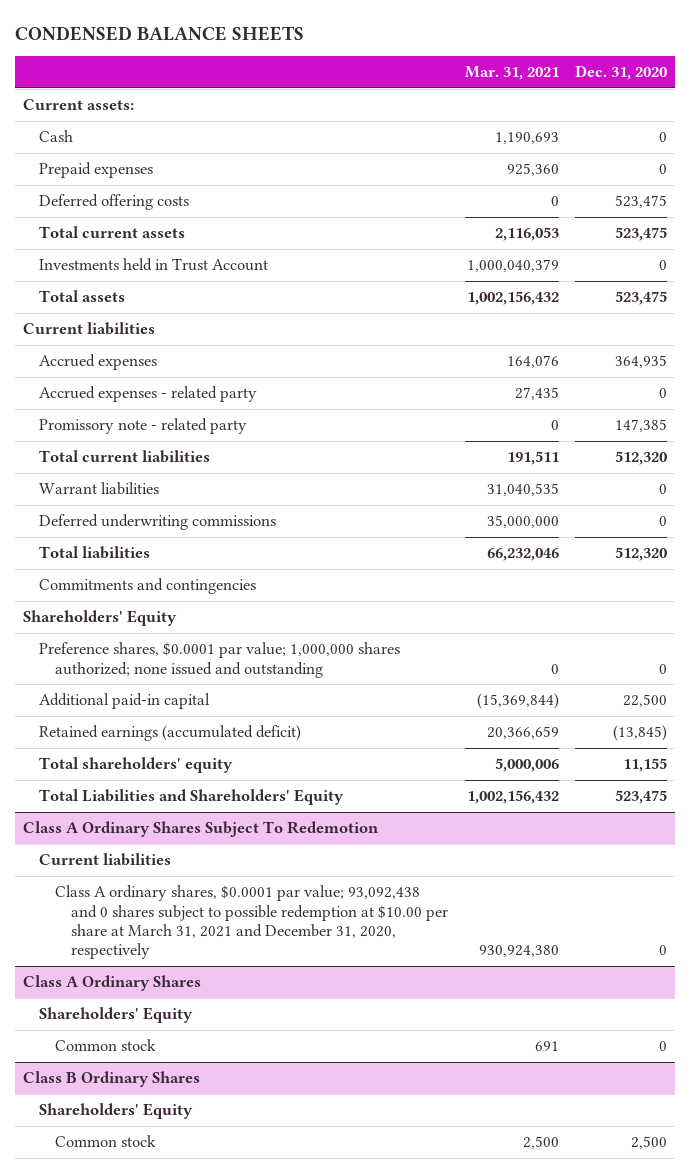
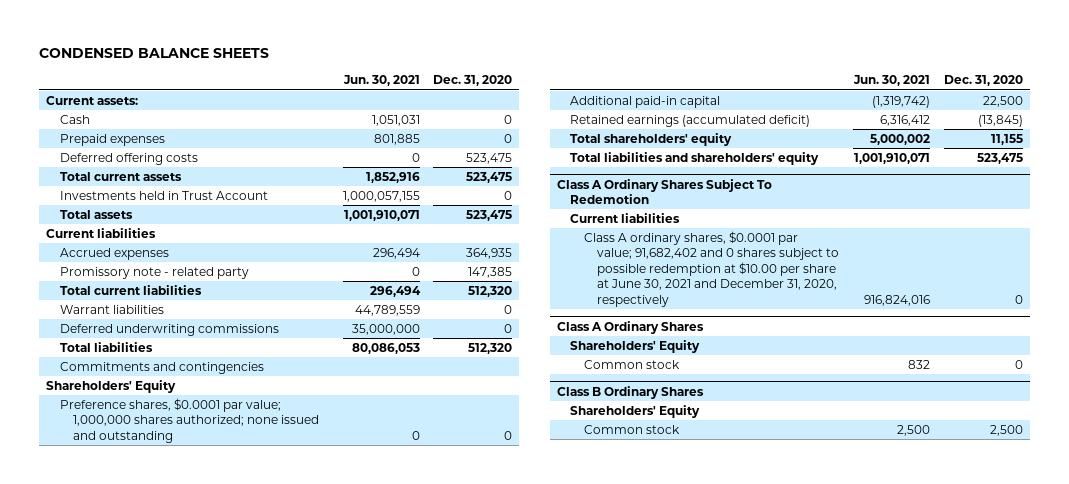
- | Mar. 31, 2021 | Dec. 31, 2020
+ | Jun. 30, 2021 | Dec. 31, 2020
- Accrued expenses - related party | 27,435 | 0
- Total Liabilities and Shareholders' Equity | 1,002,156,432 | 523,475
+ Total liabilities and shareholders' equity | 1,001,910,071 | 523,475
@ Class A Ordinary Shares Subject To Redemotion
- Class A ordinary shares, $0.0001 par value; 93,092,438 and 0 shares subject to possible redemption at $10.00 per share at March 31, 2021 and December 31, 2020, respectively | 930,924,380 | 0
+ Class A ordinary shares, $0.0001 par value; 91,682,402 and 0 shares subject to possible redemption at $10.00 per share at June 30, 2021 and December 31, 2020, respectively | 916,824,016 | 0

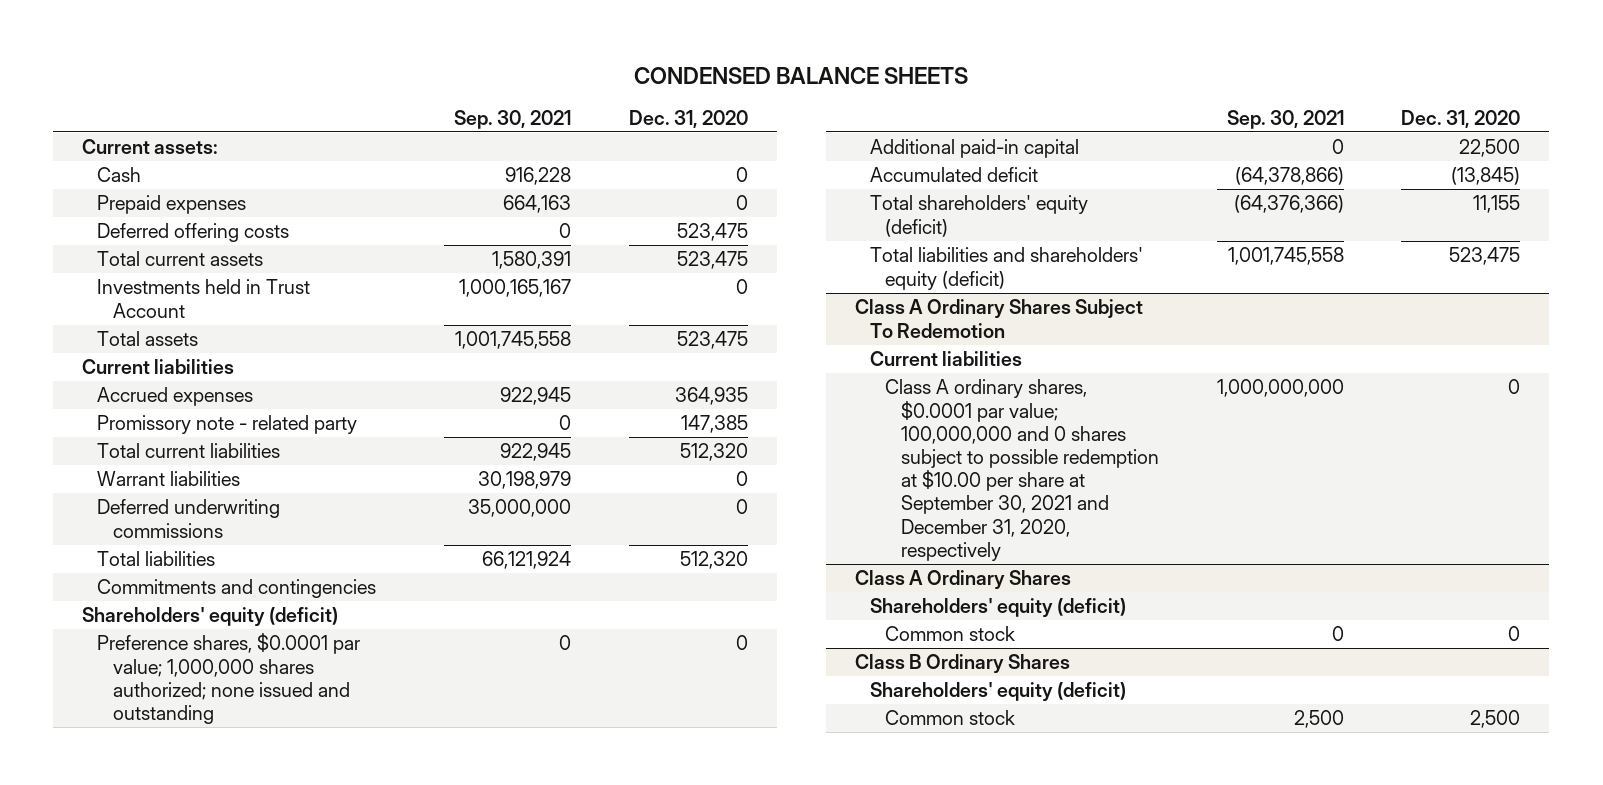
- | Jun. 30, 2021 | Dec. 31, 2020
+ | Sep. 30, 2021 | Dec. 31, 2020
- Shareholders' Equity
+ Shareholders' equity (deficit)
- Retained earnings (accumulated deficit) | 6,316,412 | (13,845)
- Total shareholders' equity | 5,000,002 | 11,155
- Total liabilities and shareholders' equity | 1,001,910,071 | 523,475
+ Accumulated deficit | (64,378,866) | (13,845)
+ Total shareholders' equity (deficit) | (64,376,366) | 11,155
+ Total liabilities and shareholders' equity (deficit) | 1,001,745,558 | 523,475
@ Class A Ordinary Shares Subject To Redemotion
- Class A ordinary shares, $0.0001 par value; 91,682,402 and 0 shares subject to possible redemption at $10.00 per share at June 30, 2021 and December 31, 2020, respectively | 916,824,016 | 0
+ Class A ordinary shares, $0.0001 par value; 100,000,000 and 0 shares subject to possible redemption at $10.00 per share at September 30, 2021 and December 31, 2020, respectively | 1,000,000,000 | 0
@ Class A Ordinary Shares
- Shareholders' Equity
+ Shareholders' equity (deficit)
@ Class B Ordinary Shares
- Shareholders' Equity
+ Shareholders' equity (deficit)

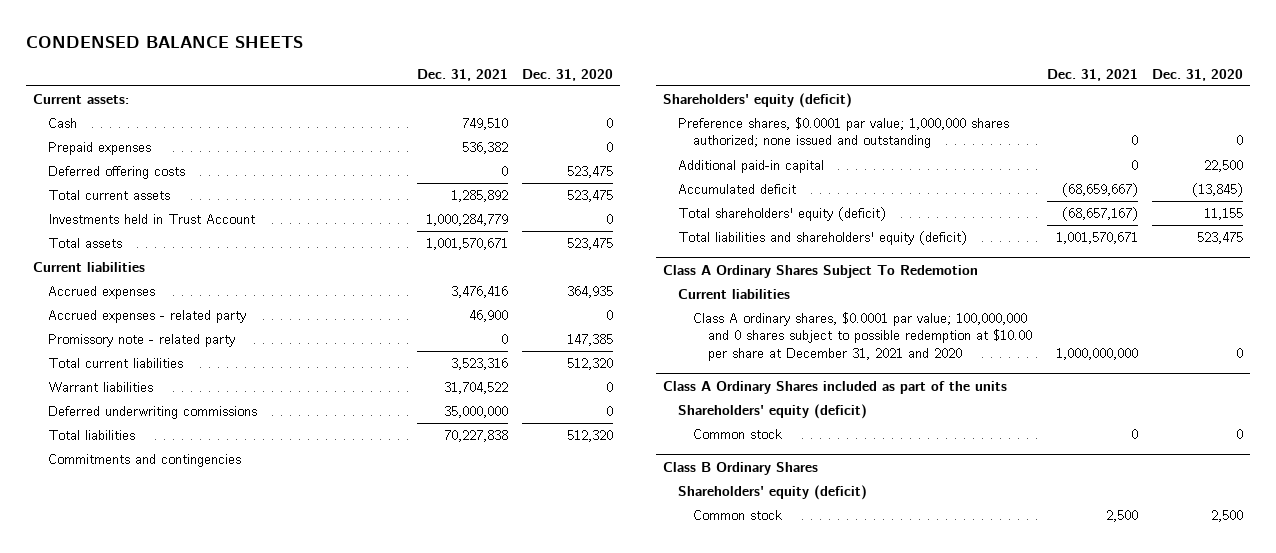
- | Sep. 30, 2021 | Dec. 31, 2020
+ | Dec. 31, 2021 | Dec. 31, 2020
+ Accrued expenses - related party | 46,900 | 0
@ Class A Ordinary Shares Subject To Redemotion
- Class A ordinary shares, $0.0001 par value; 100,000,000 and 0 shares subject to possible redemption at $10.00 per share at September 30, 2021 and December 31, 2020, respectively | 1,000,000,000 | 0
- Class A Ordinary Shares
@ Class A Ordinary Shares Subject To Redemotion
+ Class A ordinary shares, $0.0001 par value; 100,000,000 and 0 shares subject to possible redemption at $10.00 per share at December 31, 2021 and 2020 | 1,000,000,000 | 0
+ Class A Ordinary Shares included as part of the units

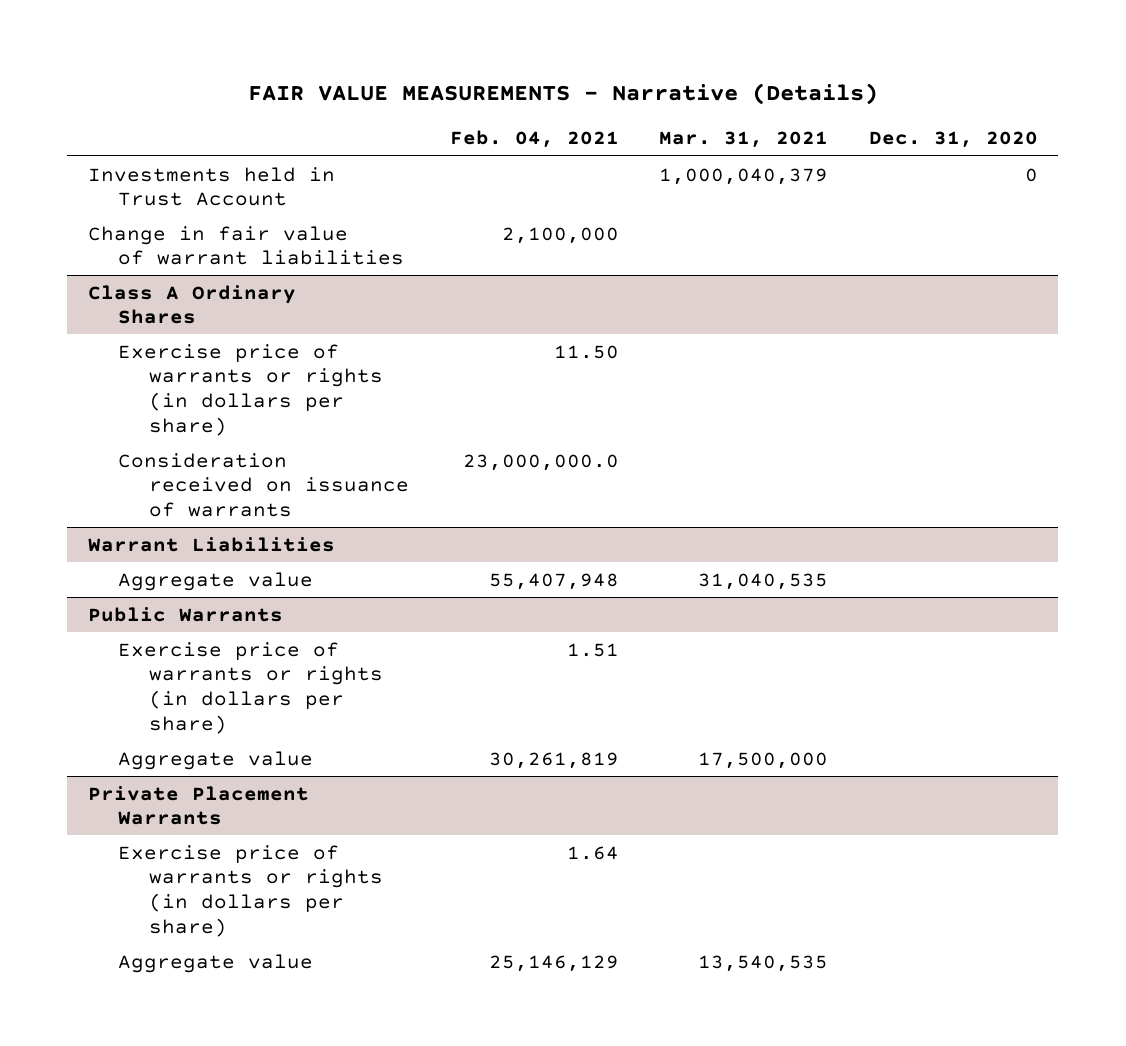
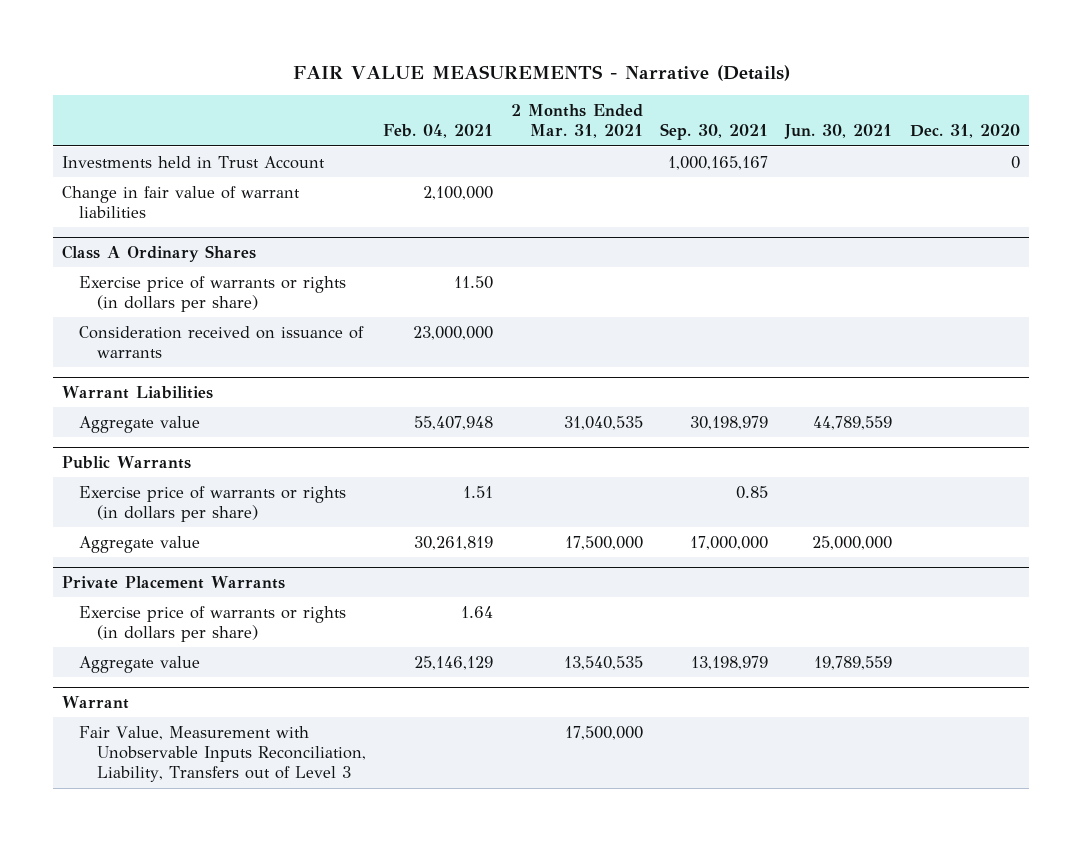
- | Feb. 04, 2021 | Mar. 31, 2021 | Dec. 31, 2020
+ | Feb. 04, 2021 | 2 Months Ended Mar. 31, 2021 | Sep. 30, 2021 | Jun. 30, 2021 | Dec. 31, 2020
@ Class A Ordinary Shares
- Consideration received on issuance of warrants | 23,000,000.0 | |
+ Consideration received on issuance of warrants | 23,000,000 | | | |
+ Warrant
+ Fair Value, Measurement with Unobservable Inputs Reconciliation, Liability, Transfers out of Level 3 | | 17,500,000 | | |

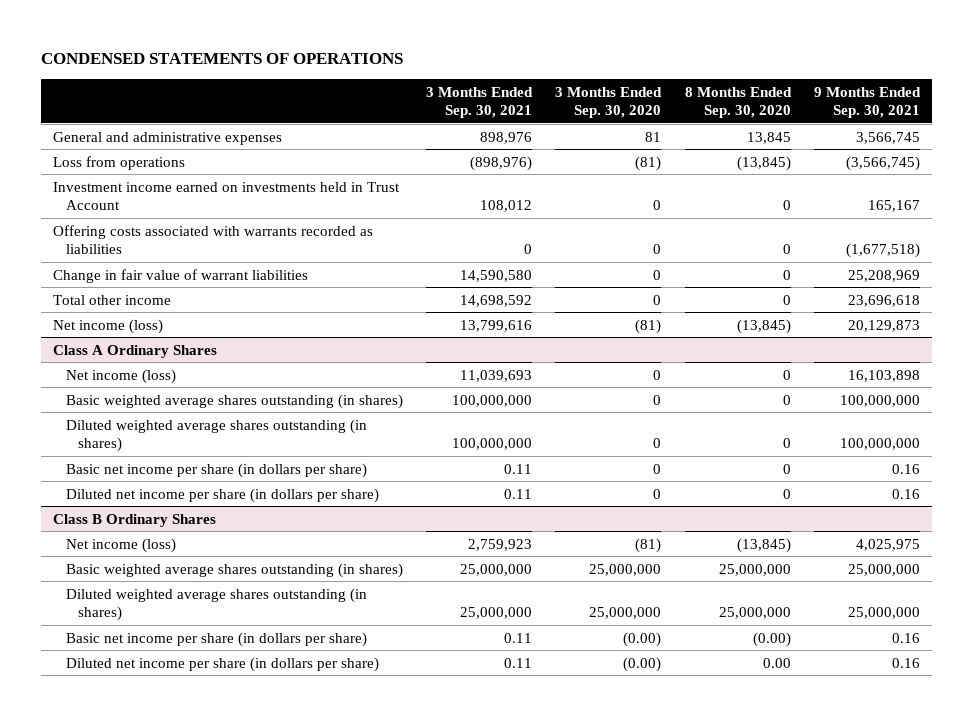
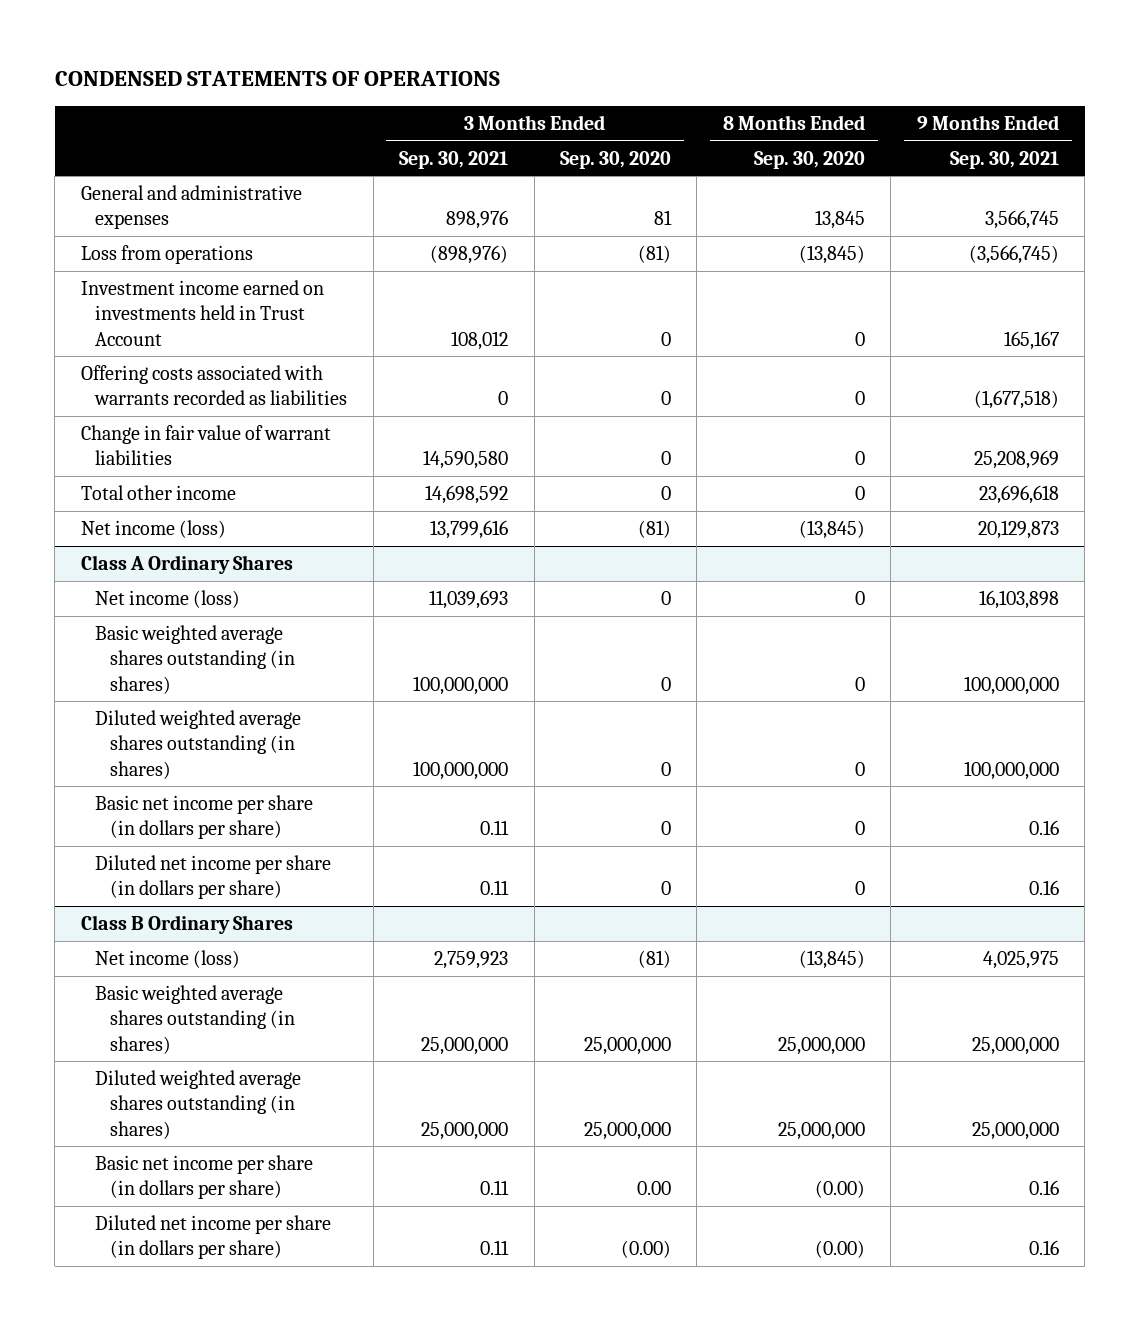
@ Class B Ordinary Shares
- Basic net income per share (in dollars per share) | 0.11 | (0.00) | (0.00) | 0.16
- Diluted net income per share (in dollars per share) | 0.11 | (0.00) | 0.00 | 0.16
+ Basic net income per share (in dollars per share) | 0.11 | 0.00 | (0.00) | 0.16
+ Diluted net income per share (in dollars per share) | 0.11 | (0.00) | (0.00) | 0.16

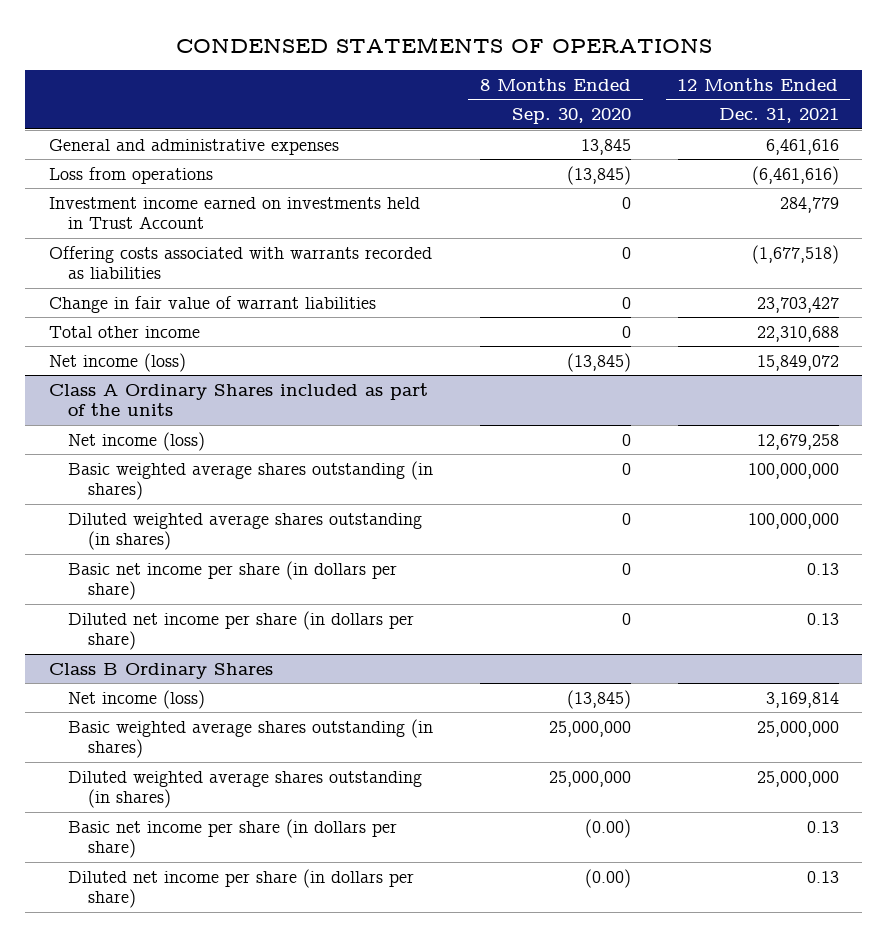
- | 3 Months Ended Sep. 30, 2021 | 3 Months Ended Sep. 30, 2020 | 8 Months Ended Sep. 30, 2020 | 9 Months Ended Sep. 30, 2021
+ | 8 Months Ended Sep. 30, 2020 | 12 Months Ended Dec. 31, 2021
- Class A Ordinary Shares
+ Class A Ordinary Shares included as part of the units

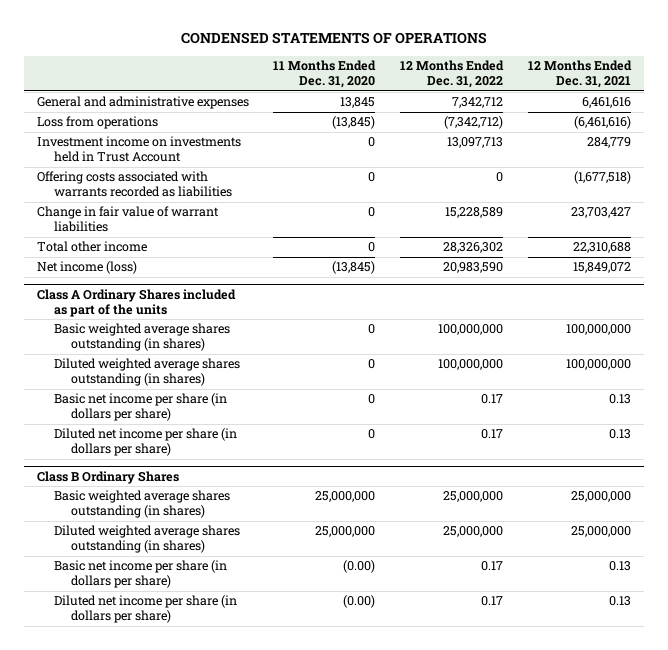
- | 8 Months Ended Sep. 30, 2020 | 12 Months Ended Dec. 31, 2021
+ | 11 Months Ended Dec. 31, 2020 | 12 Months Ended Dec. 31, 2022 | 12 Months Ended Dec. 31, 2021
- Investment income earned on investments held in Trust Account | 0 | 284,779
+ Investment income on investments held in Trust Account | 0 | 13,097,713 | 284,779
@ Class A Ordinary Shares included as part of the units
- Net income (loss) | 0 | 12,679,258
@ Class B Ordinary Shares
- Net income (loss) | (13,845) | 3,169,814

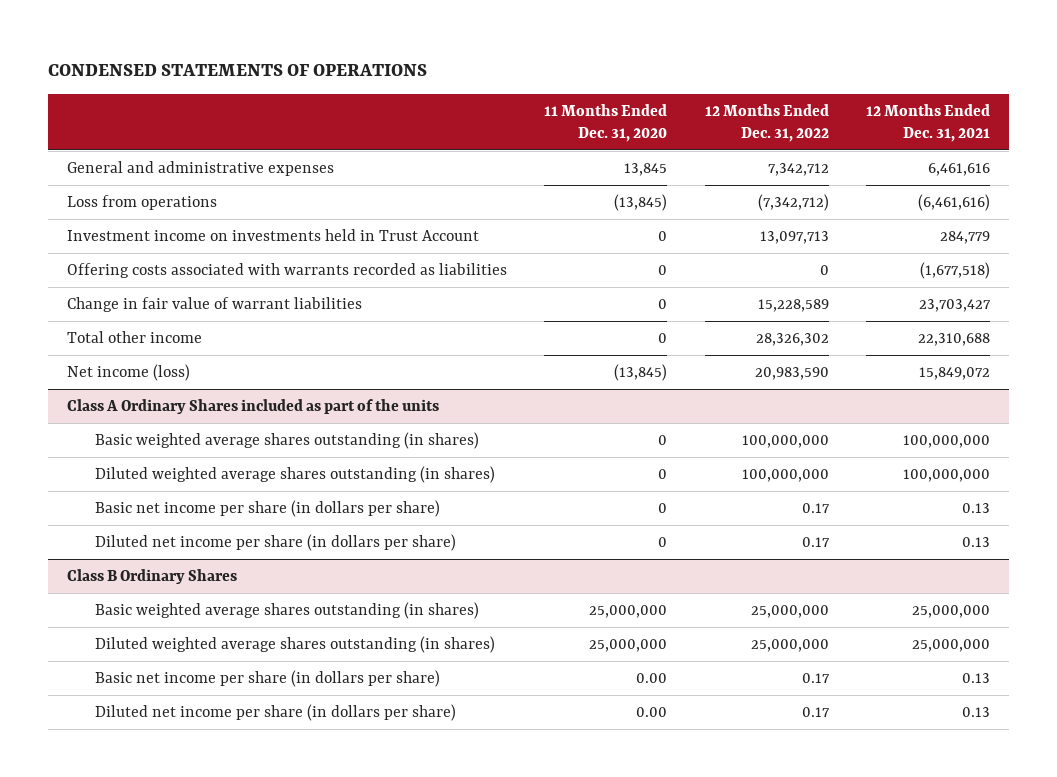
@ Class B Ordinary Shares
- Basic net income per share (in dollars per share) | (0.00) | 0.17 | 0.13
- Diluted net income per share (in dollars per share) | (0.00) | 0.17 | 0.13
+ Basic net income per share (in dollars per share) | 0.00 | 0.17 | 0.13
+ Diluted net income per share (in dollars per share) | 0.00 | 0.17 | 0.13

